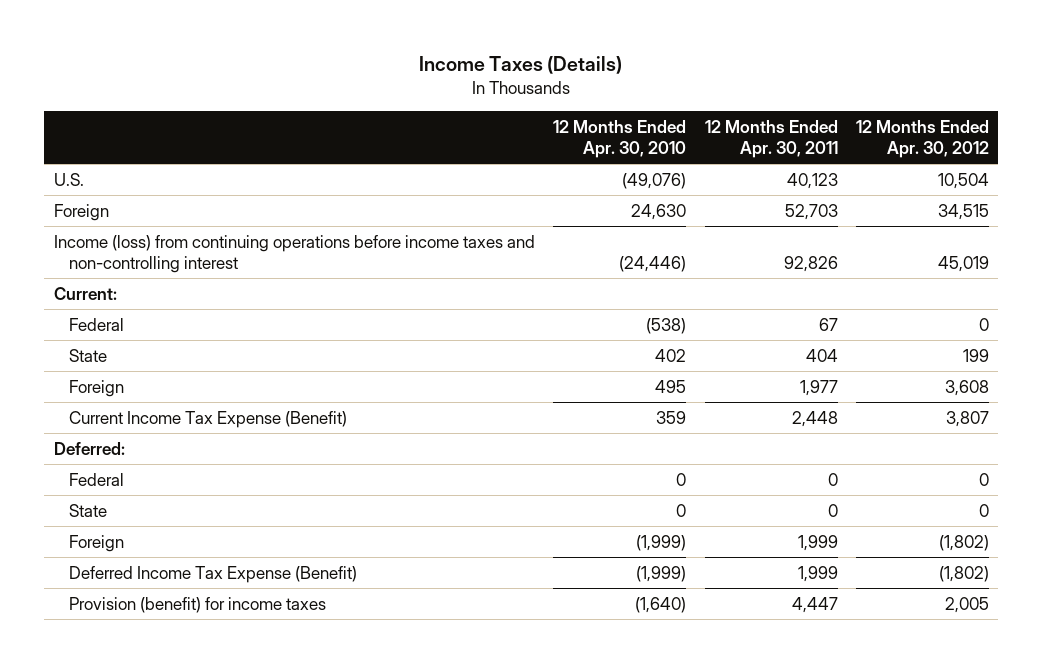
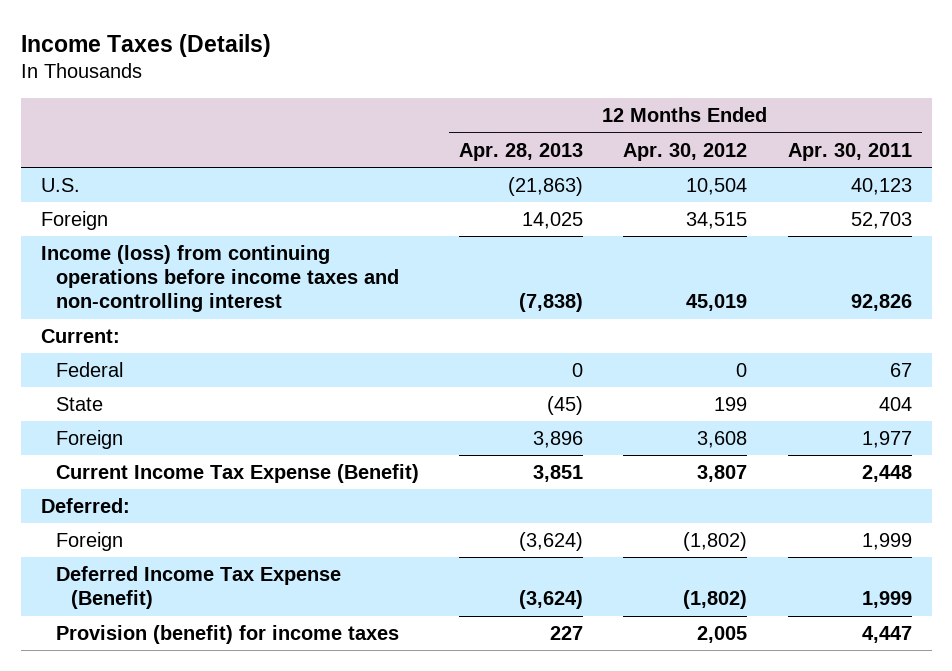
- | 12 Months Ended Apr. 30, 2010 | 12 Months Ended Apr. 30, 2011 | 12 Months Ended Apr. 30, 2012
+ | 12 Months Ended Apr. 28, 2013 | 12 Months Ended Apr. 30, 2012 | 12 Months Ended Apr. 30, 2011
- Federal | 0 | 0 | 0
- State | 0 | 0 | 0

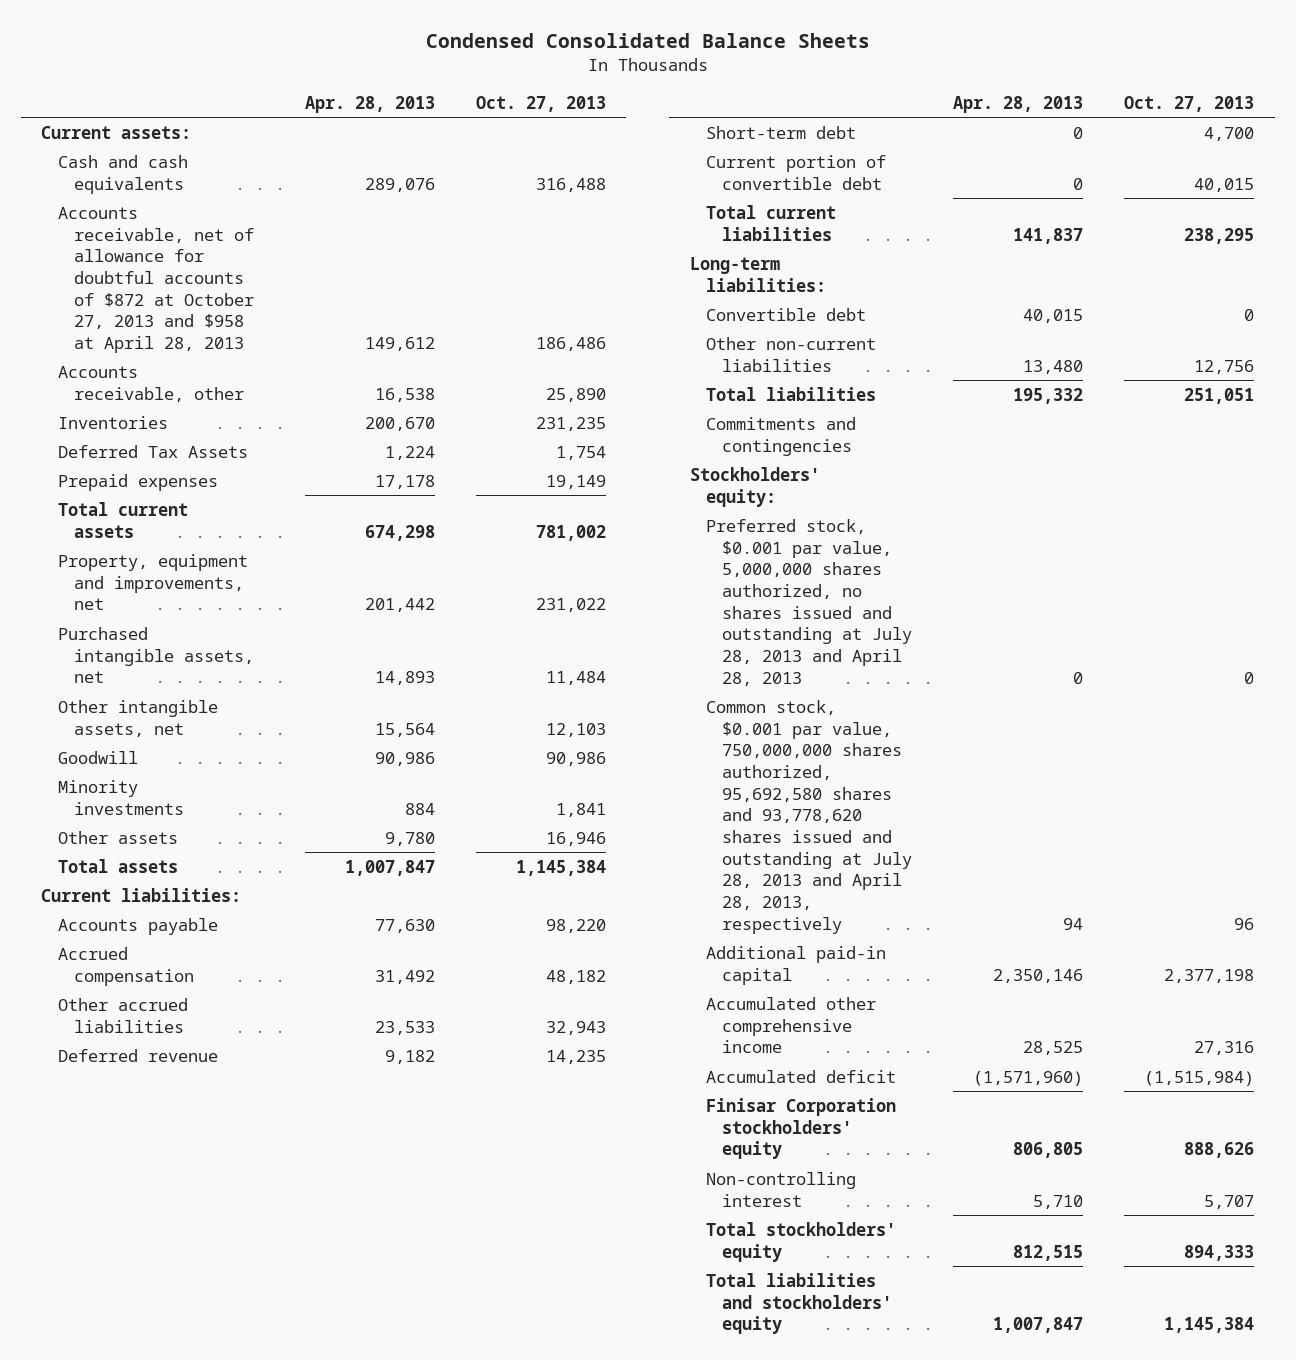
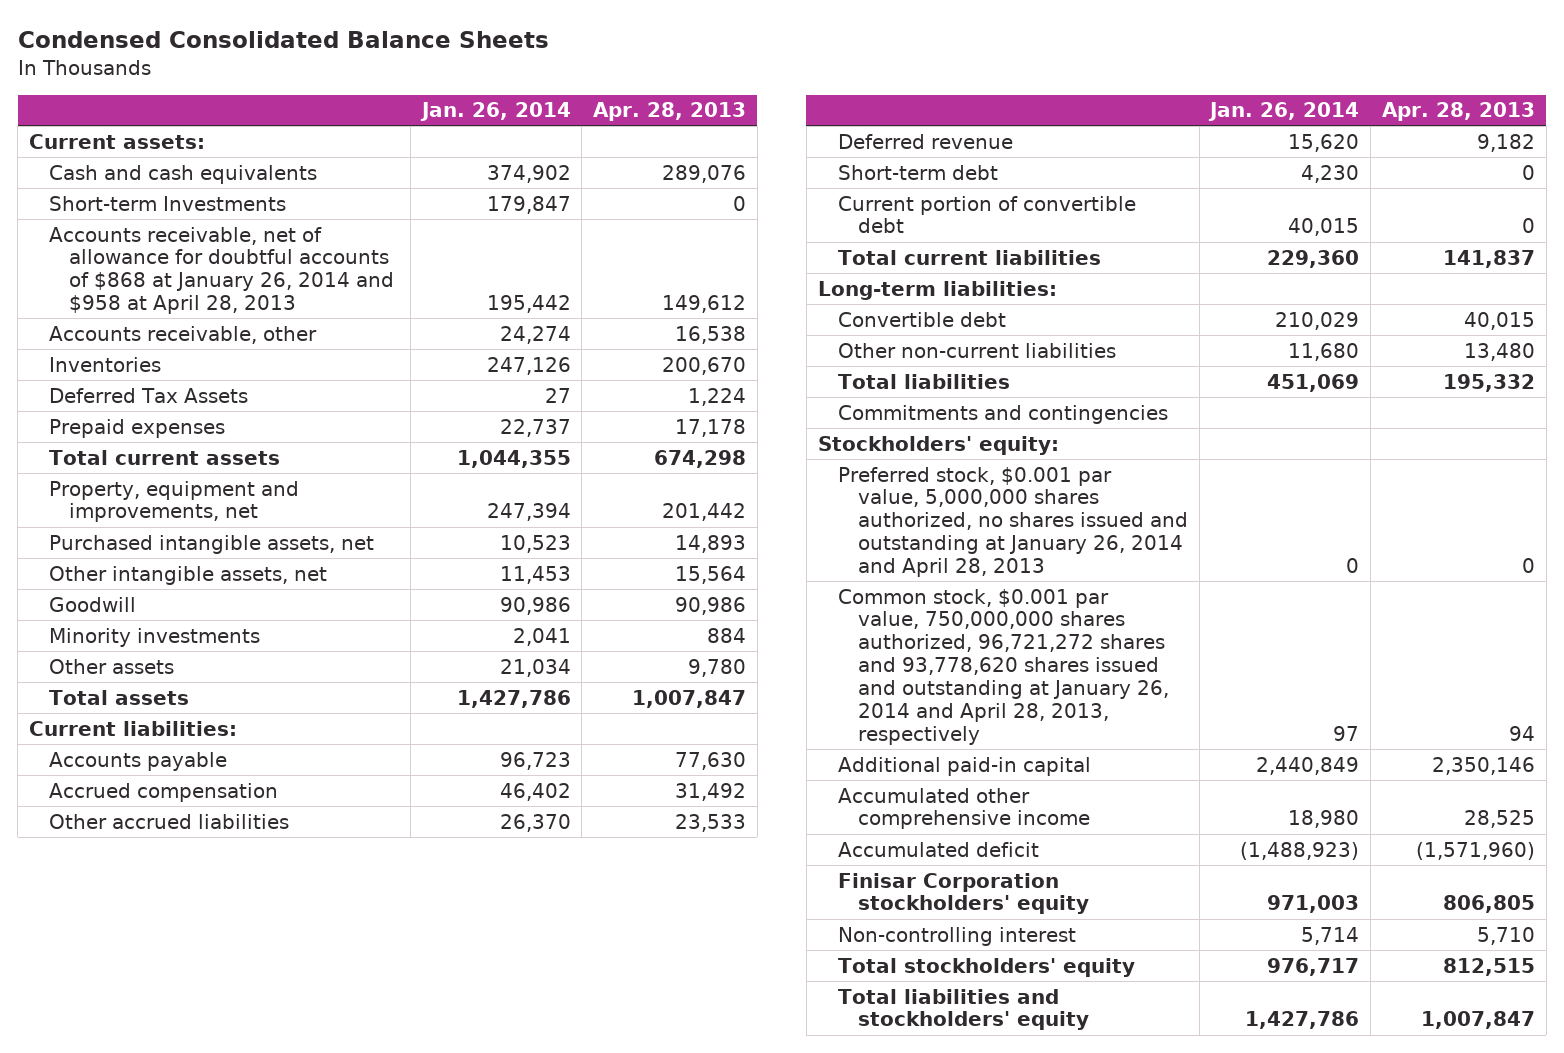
- | Apr. 28, 2013 | Oct. 27, 2013
+ | Jan. 26, 2014 | Apr. 28, 2013
- Accounts receivable, net of allowance for doubtful accounts of $872 at October 27, 2013 and $958 at April 28, 2013 | 149,612 | 186,486
+ Short-term Investments | 179,847 | 0
+ Accounts receivable, net of allowance for doubtful accounts of $868 at January 26, 2014 and $958 at April 28, 2013 | 195,442 | 149,612
- Preferred stock, $0.001 par value, 5,000,000 shares authorized, no shares issued and outstanding at July 28, 2013 and April 28, 2013 | 0 | 0
- Common stock, $0.001 par value, 750,000,000 shares authorized, 95,692,580 shares and 93,778,620 shares issued and outstanding at July 28, 2013 and April 28, 2013, respectively | 94 | 96
+ Preferred stock, $0.001 par value, 5,000,000 shares authorized, no shares issued and outstanding at January 26, 2014 and April 28, 2013 | 0 | 0
+ Common stock, $0.001 par value, 750,000,000 shares authorized, 96,721,272 shares and 93,778,620 shares issued and outstanding at January 26, 2014 and April 28, 2013, respectively | 97 | 94

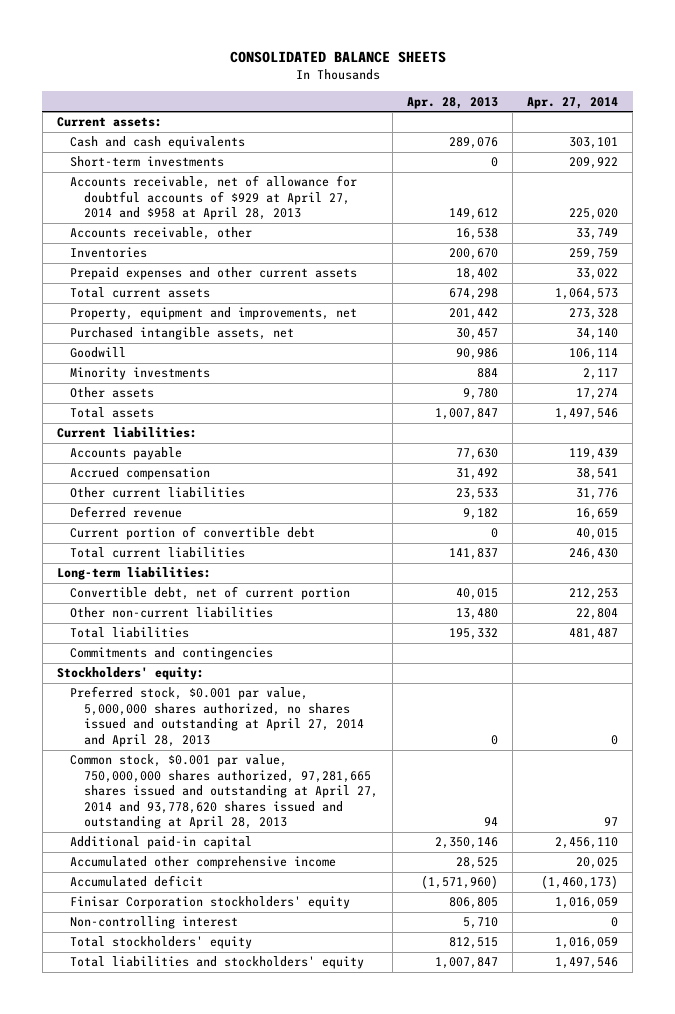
- Condensed Consolidated Balance Sheets
+ CONSOLIDATED BALANCE SHEETS
- | Jan. 26, 2014 | Apr. 28, 2013
+ | Apr. 28, 2013 | Apr. 27, 2014
- Short-term Investments | 179,847 | 0
- Accounts receivable, net of allowance for doubtful accounts of $868 at January 26, 2014 and $958 at April 28, 2013 | 195,442 | 149,612
+ Short-term investments | 0 | 209,922
+ Accounts receivable, net of allowance for doubtful accounts of $929 at April 27, 2014 and $958 at April 28, 2013 | 149,612 | 225,020
- Deferred Tax Assets | 27 | 1,224
- Prepaid expenses | 22,737 | 17,178
+ Prepaid expenses and other current assets | 18,402 | 33,022
- Purchased intangible assets, net | 10,523 | 14,893
- Other intangible assets, net | 11,453 | 15,564
+ Purchased intangible assets, net | 30,457 | 34,140
- Other accrued liabilities | 26,370 | 23,533
+ Other current liabilities | 23,533 | 31,776
- Short-term debt | 4,230 | 0
- Convertible debt | 210,029 | 40,015
+ Convertible debt, net of current portion | 40,015 | 212,253
- Preferred stock, $0.001 par value, 5,000,000 shares authorized, no shares issued and outstanding at January 26, 2014 and April 28, 2013 | 0 | 0
- Common stock, $0.001 par value, 750,000,000 shares authorized, 96,721,272 shares and 93,778,620 shares issued and outstanding at January 26, 2014 and April 28, 2013, respectively | 97 | 94
+ Preferred stock, $0.001 par value, 5,000,000 shares authorized, no shares issued and outstanding at April 27, 2014 and April 28, 2013 | 0 | 0
+ Common stock, $0.001 par value, 750,000,000 shares authorized, 97,281,665 shares issued and outstanding at April 27, 2014 and 93,778,620 shares issued and outstanding at April 28, 2013 | 94 | 97

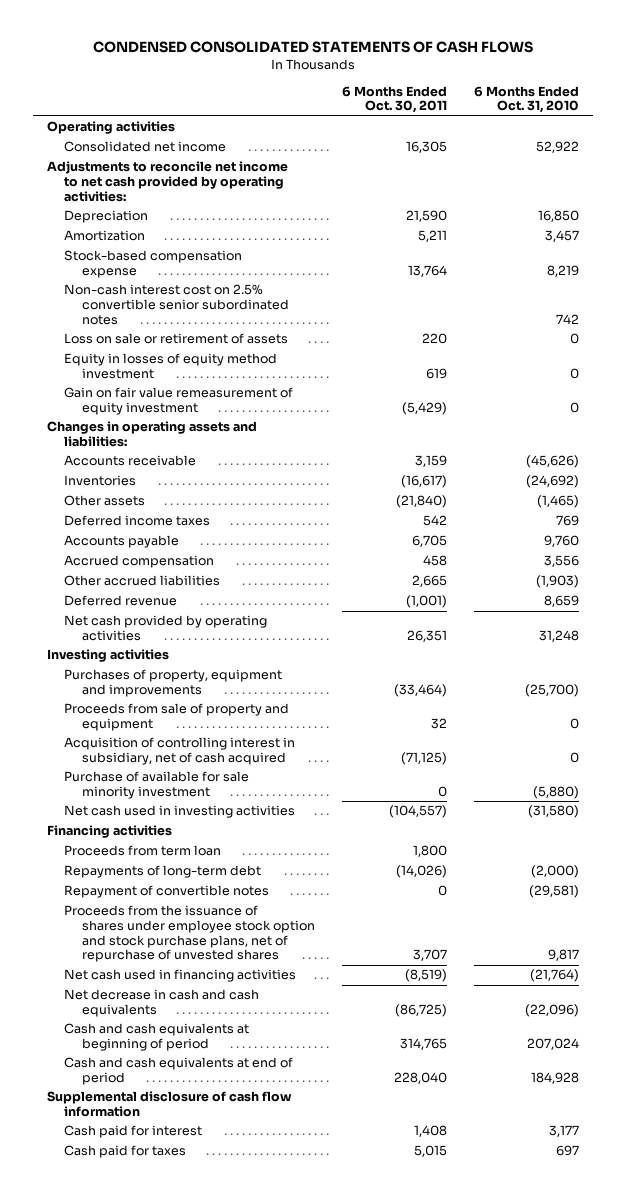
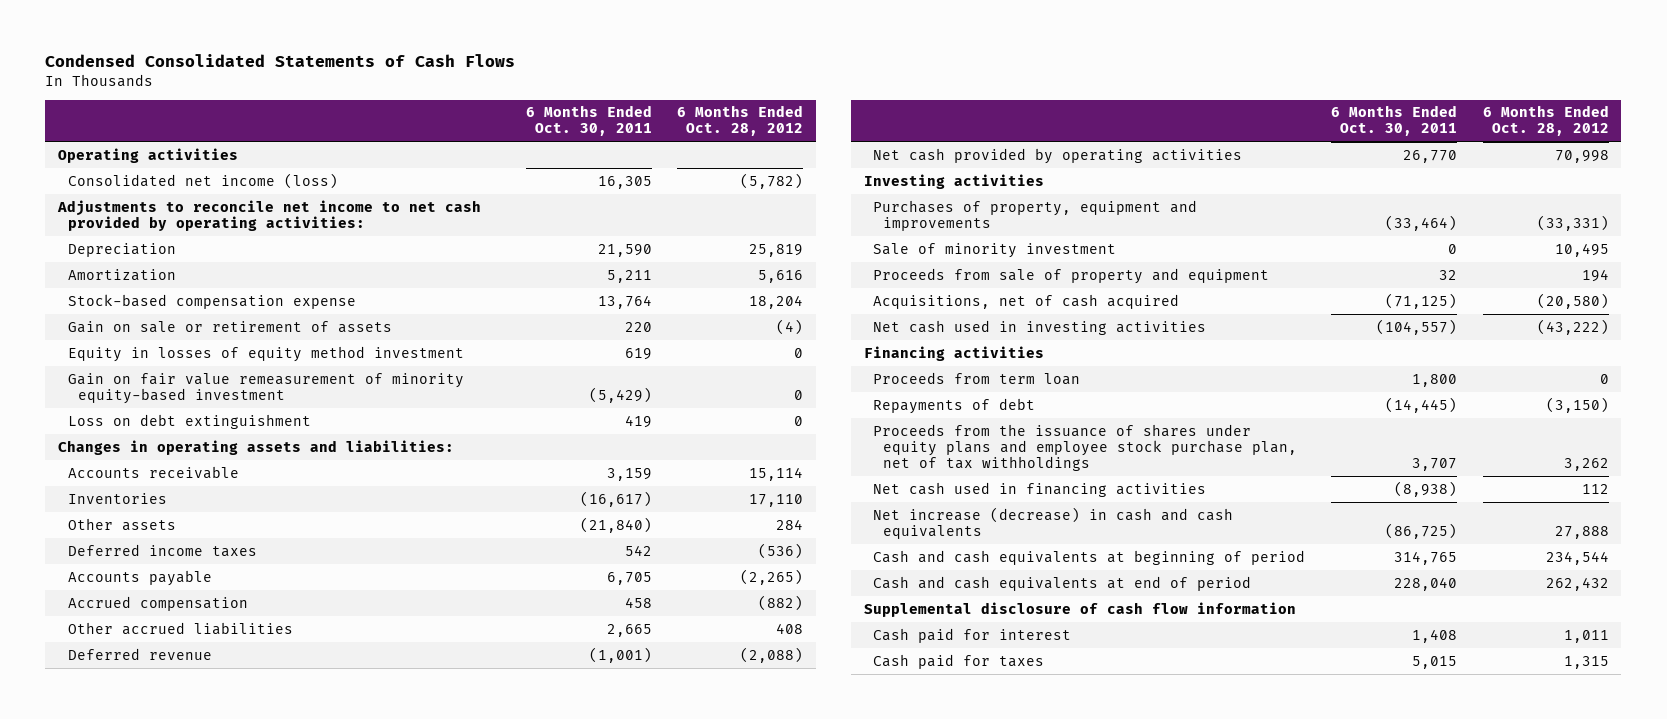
- CONDENSED CONSOLIDATED STATEMENTS OF CASH FLOWS
+ Condensed Consolidated Statements of Cash Flows
- | 6 Months Ended Oct. 30, 2011 | 6 Months Ended Oct. 31, 2010
+ | 6 Months Ended Oct. 30, 2011 | 6 Months Ended Oct. 28, 2012
- Consolidated net income | 16,305 | 52,922
+ Consolidated net income (loss) | 16,305 | (5,782)
- Non-cash interest cost on 2.5% convertible senior subordinated notes | | 742
- Loss on sale or retirement of assets | 220 | 0
+ Gain on sale or retirement of assets | 220 | (4)
- Gain on fair value remeasurement of equity investment | (5,429) | 0
+ Gain on fair value remeasurement of minority equity-based investment | (5,429) | 0
+ Loss on debt extinguishment | 419 | 0
- Net cash provided by operating activities | 26,351 | 31,248
+ Net cash provided by operating activities | 26,770 | 70,998
+ Sale of minority investment | 0 | 10,495
- Acquisition of controlling interest in subsidiary, net of cash acquired | (71,125) | 0
- Purchase of available for sale minority investment | 0 | (5,880)
+ Acquisitions, net of cash acquired | (71,125) | (20,580)
- Repayments of long-term debt | (14,026) | (2,000)
- Repayment of convertible notes | 0 | (29,581)
- Proceeds from the issuance of shares under employee stock option and stock purchase plans, net of repurchase of unvested shares | 3,707 | 9,817
- Net cash used in financing activities | (8,519) | (21,764)
- Net decrease in cash and cash equivalents | (86,725) | (22,096)
+ Repayments of debt | (14,445) | (3,150)
+ Proceeds from the issuance of shares under equity plans and employee stock purchase plan, net of tax withholdings | 3,707 | 3,262
+ Net cash used in financing activities | (8,938) | 112
+ Net increase (decrease) in cash and cash equivalents | (86,725) | 27,888

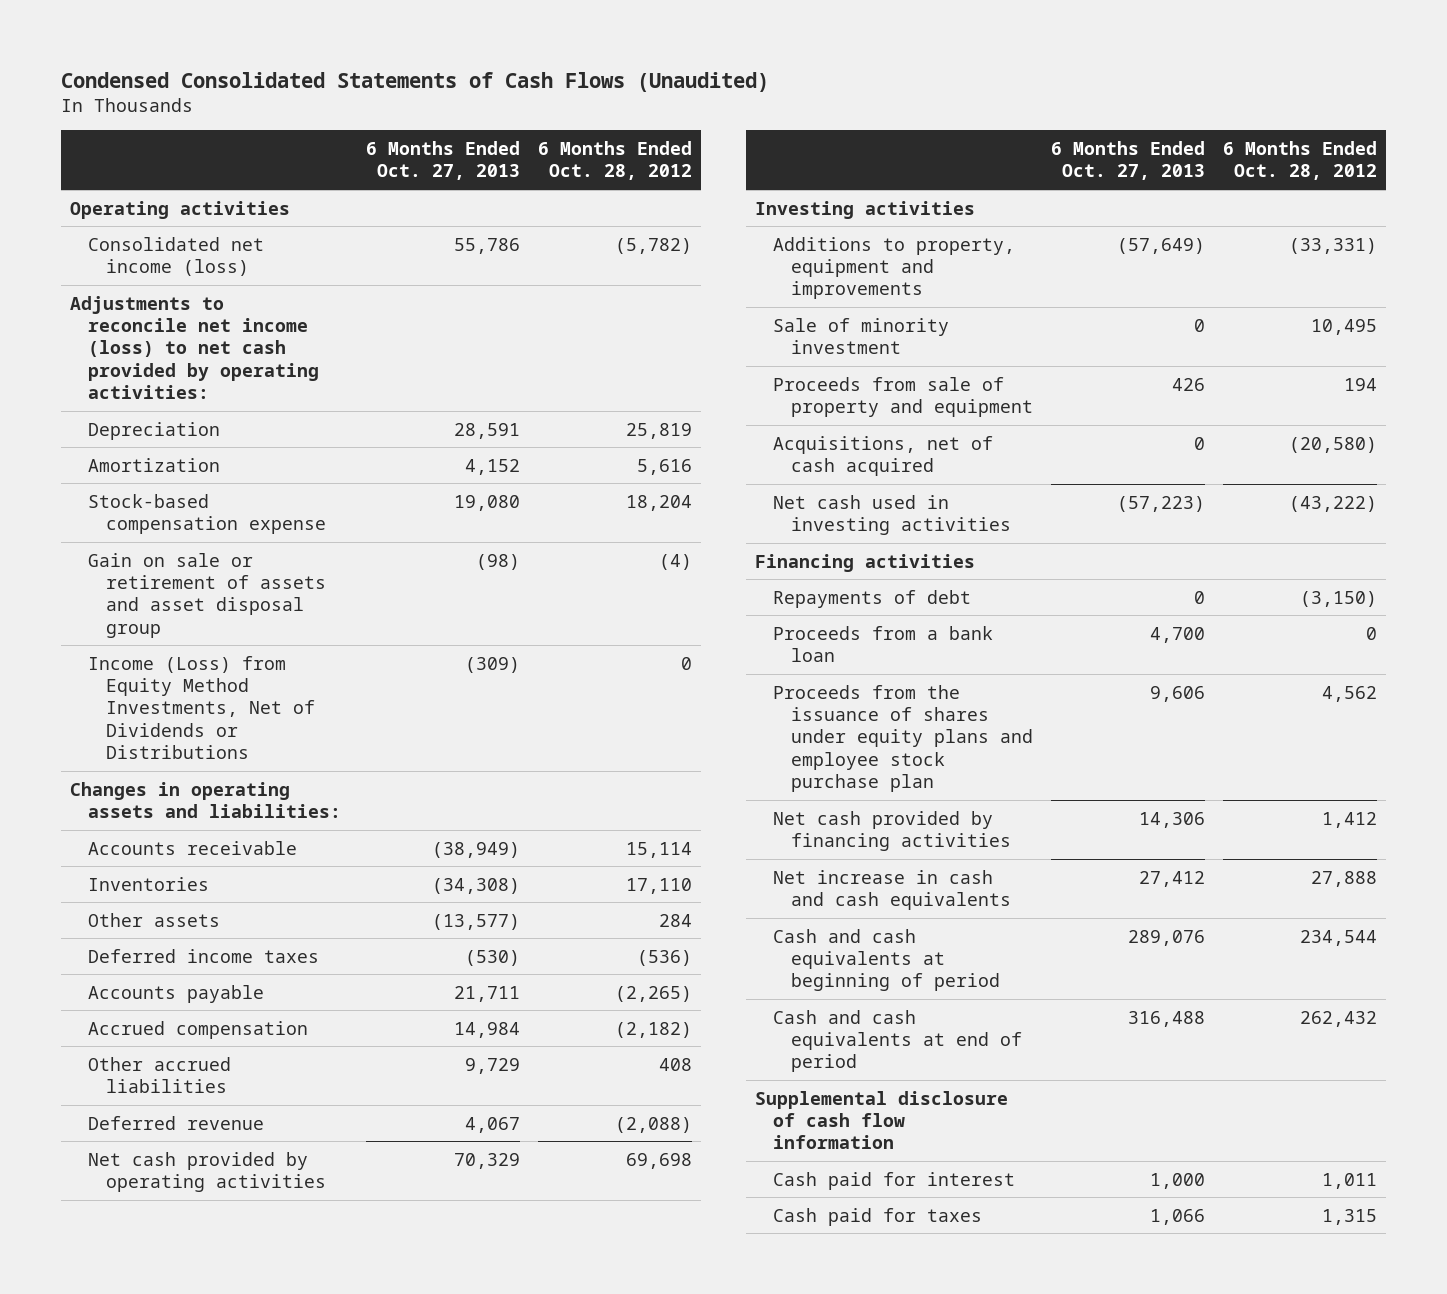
- Condensed Consolidated Statements of Cash Flows
+ Condensed Consolidated Statements of Cash Flows (Unaudited)
- | 6 Months Ended Oct. 30, 2011 | 6 Months Ended Oct. 28, 2012
+ | 6 Months Ended Oct. 27, 2013 | 6 Months Ended Oct. 28, 2012
- Adjustments to reconcile net income to net cash provided by operating activities:
+ Adjustments to reconcile net income (loss) to net cash provided by operating activities:
- Gain on sale or retirement of assets | 220 | (4)
- Equity in losses of equity method investment | 619 | 0
- Gain on fair value remeasurement of minority equity-based investment | (5,429) | 0
- Loss on debt extinguishment | 419 | 0
+ Gain on sale or retirement of assets and asset disposal group | (98) | (4)
+ Income (Loss) from Equity Method Investments, Net of Dividends or Distributions | (309) | 0
- Accrued compensation | 458 | (882)
+ Accrued compensation | 14,984 | (2,182)
- Net cash provided by operating activities | 26,770 | 70,998
+ Net cash provided by operating activities | 70,329 | 69,698
- Purchases of property, equipment and improvements | (33,464) | (33,331)
+ Additions to property, equipment and improvements | (57,649) | (33,331)
- Proceeds from term loan | 1,800 | 0
- Proceeds from the issuance of shares under equity plans and employee stock purchase plan, net of tax withholdings | 3,707 | 3,262
- Net cash used in financing activities | (8,938) | 112
- Net increase (decrease) in cash and cash equivalents | (86,725) | 27,888
+ Proceeds from a bank loan | 4,700 | 0
+ Proceeds from the issuance of shares under equity plans and employee stock purchase plan | 9,606 | 4,562
+ Net cash provided by financing activities | 14,306 | 1,412
+ Net increase in cash and cash equivalents | 27,412 | 27,888

